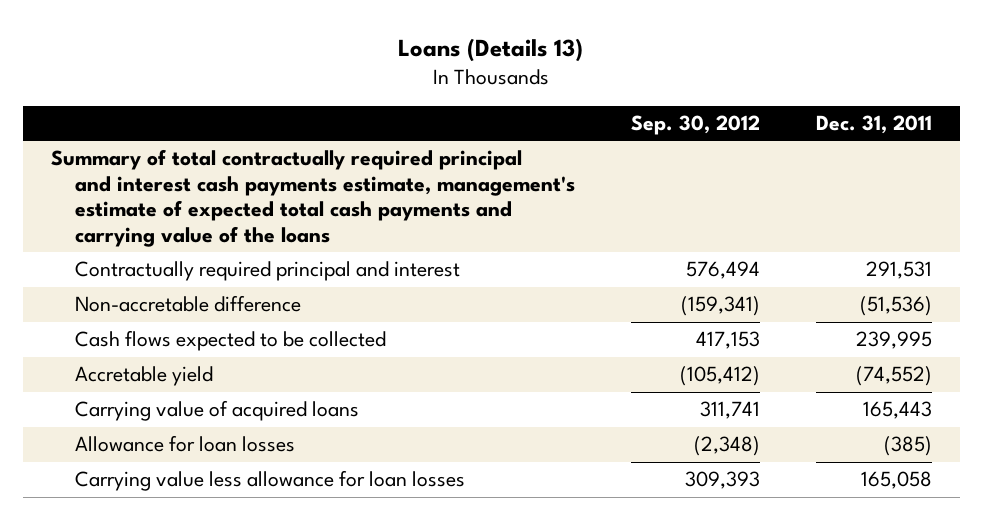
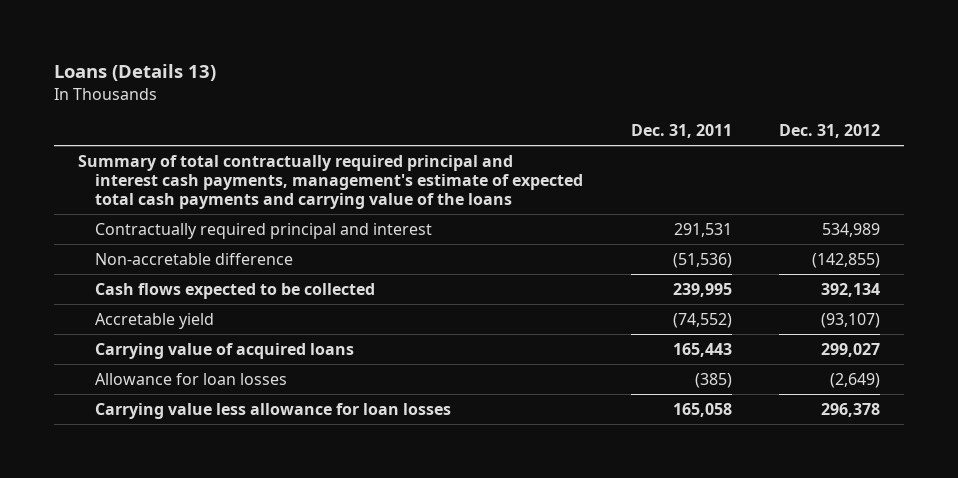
- | Sep. 30, 2012 | Dec. 31, 2011
+ | Dec. 31, 2011 | Dec. 31, 2012
- Summary of total contractually required principal and interest cash payments estimate, management's estimate of expected total cash payments and carrying value of the loans
+ Summary of total contractually required principal and interest cash payments, management's estimate of expected total cash payments and carrying value of the loans

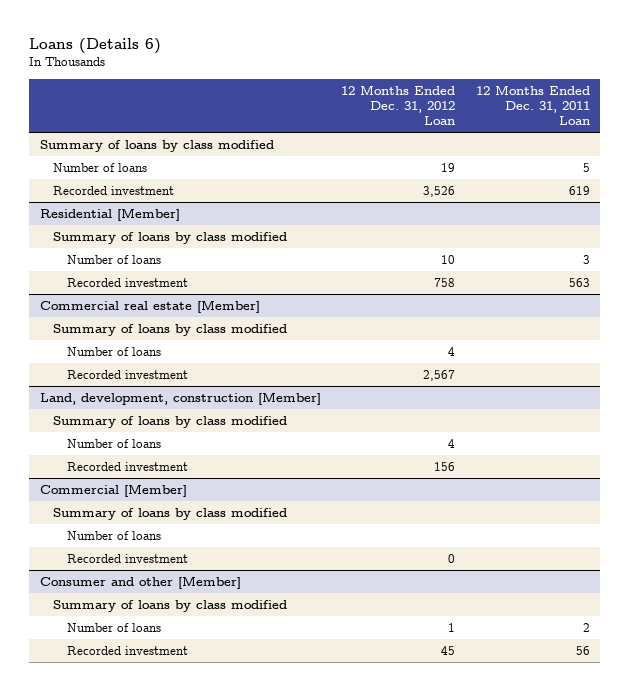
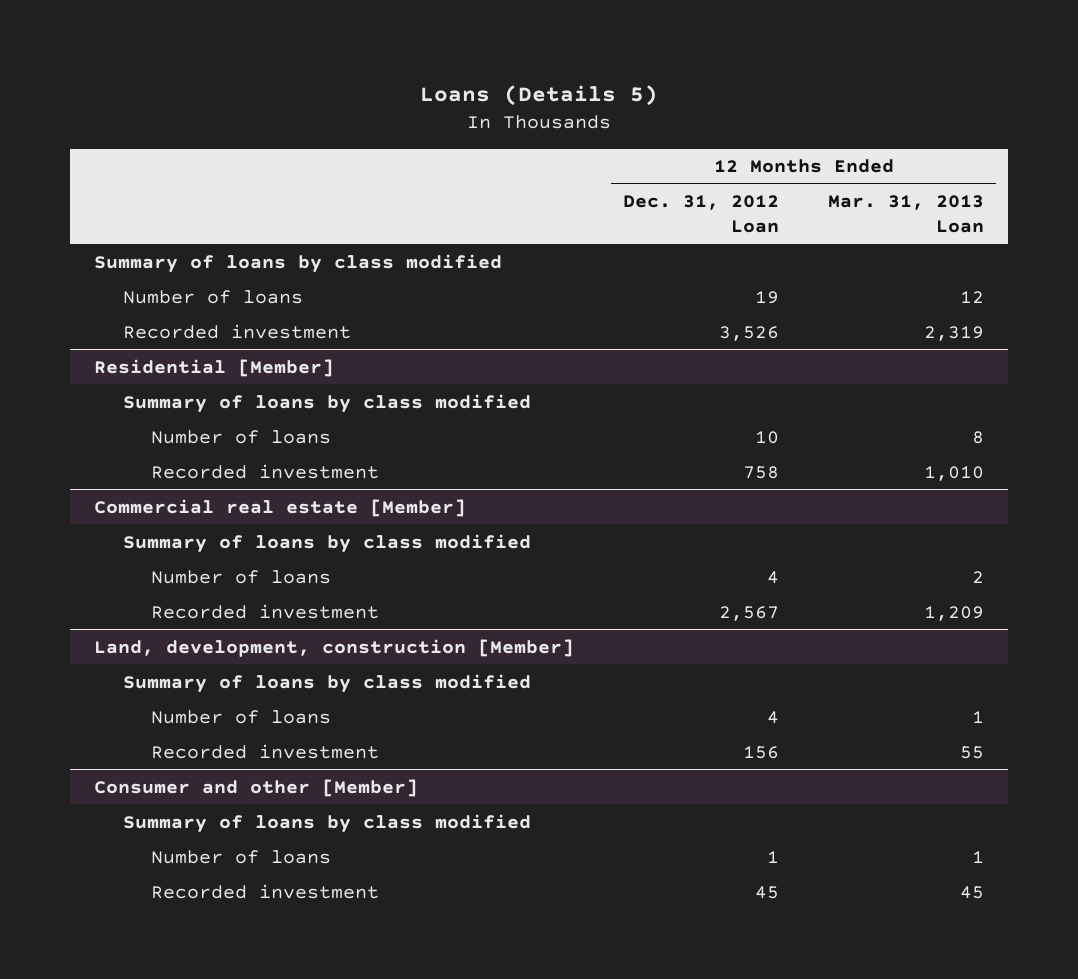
- Loans (Details 6)
+ Loans (Details 5)
- | 12 Months Ended Dec. 31, 2012 Loan | 12 Months Ended Dec. 31, 2011 Loan
+ | 12 Months Ended Dec. 31, 2012 Loan | 12 Months Ended Mar. 31, 2013 Loan
- Commercial [Member]
- Summary of loans by class modified
- Number of loans
- Recorded investment | 0 |

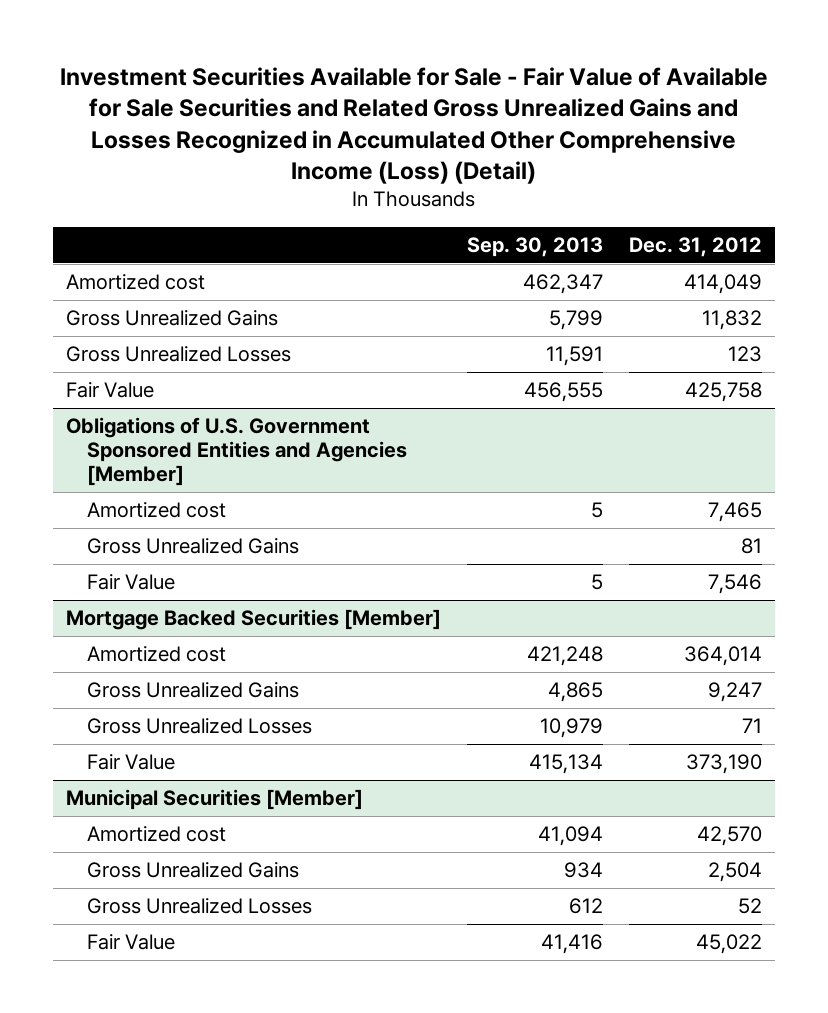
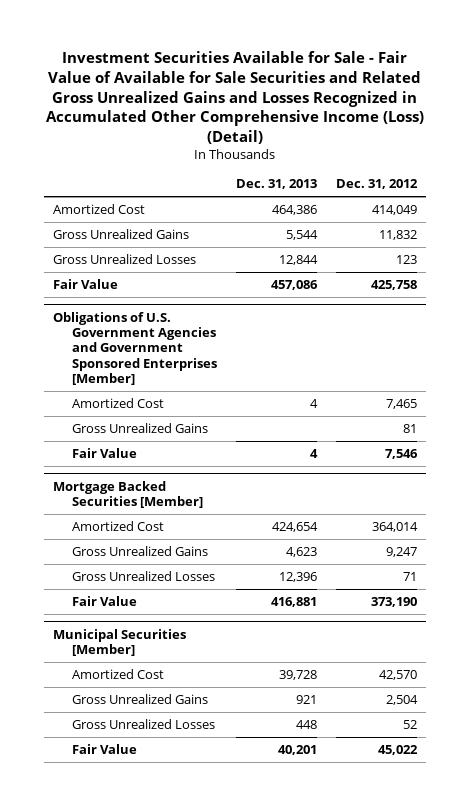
- | Sep. 30, 2013 | Dec. 31, 2012
+ | Dec. 31, 2013 | Dec. 31, 2012
- Amortized cost | 462,347 | 414,049
+ Amortized Cost | 464,386 | 414,049
- Obligations of U.S. Government Sponsored Entities and Agencies [Member]
- Amortized cost | 5 | 7,465
+ Obligations of U.S. Government Agencies and Government Sponsored Enterprises [Member]
+ Amortized Cost | 4 | 7,465
@ Mortgage Backed Securities [Member]
- Amortized cost | 421,248 | 364,014
+ Amortized Cost | 424,654 | 364,014
@ Municipal Securities [Member]
- Amortized cost | 41,094 | 42,570
+ Amortized Cost | 39,728 | 42,570

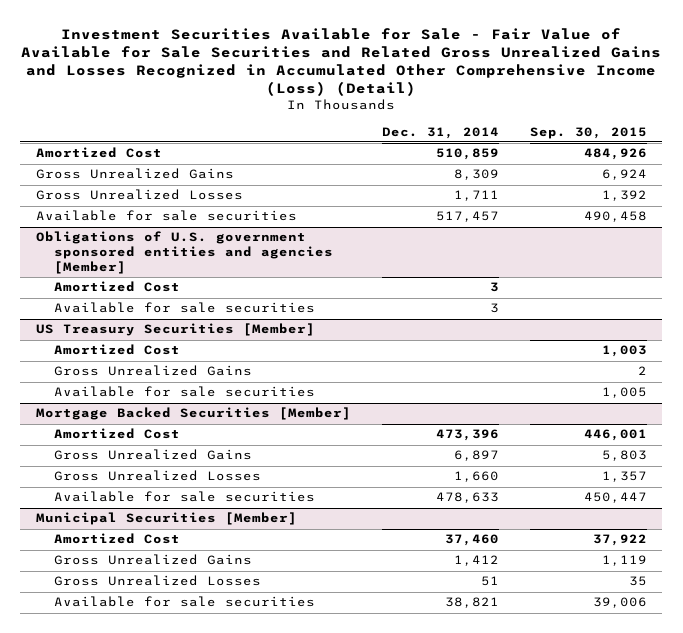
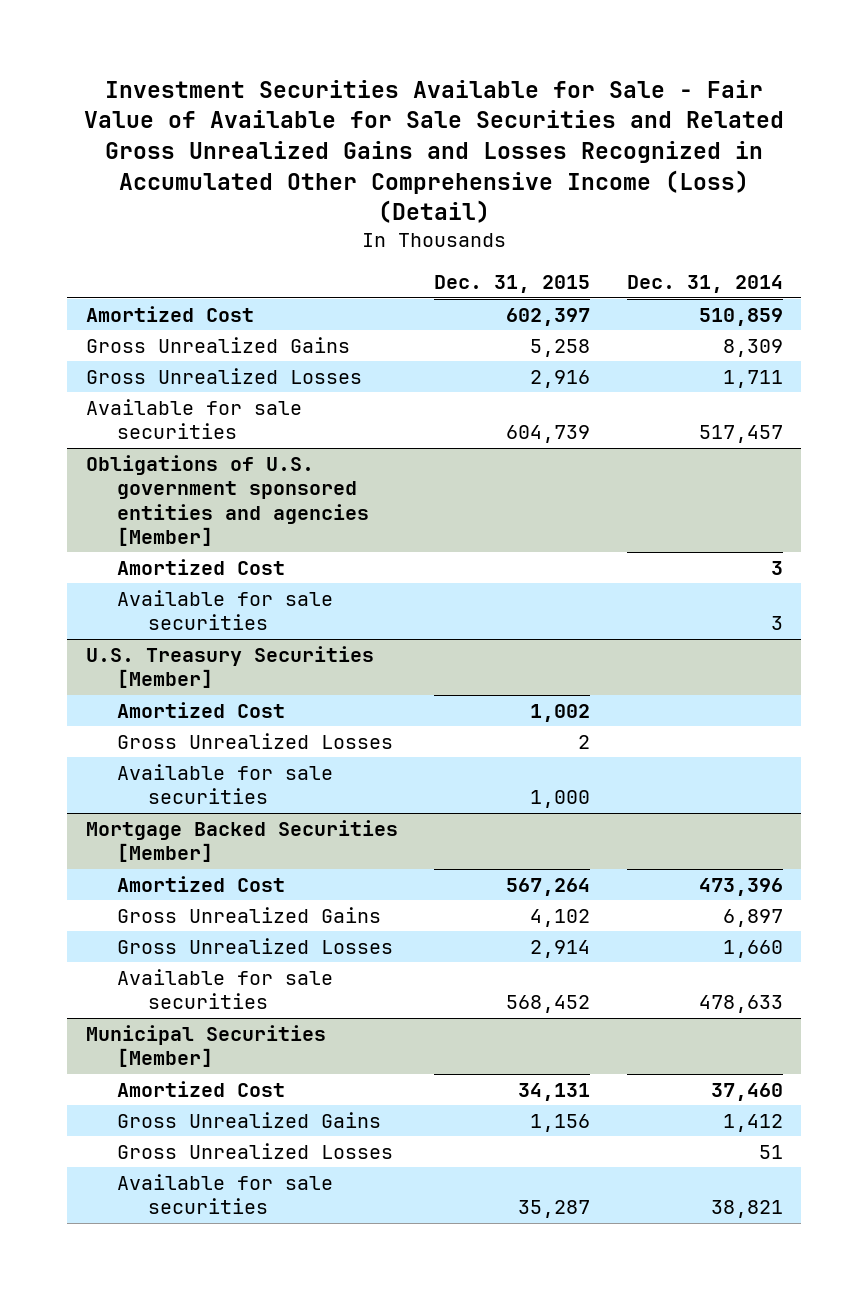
- | Dec. 31, 2014 | Sep. 30, 2015
+ | Dec. 31, 2015 | Dec. 31, 2014
- US Treasury Securities [Member]
+ U.S. Treasury Securities [Member]
- Gross Unrealized Gains | | 2
+ Gross Unrealized Losses | 2 |

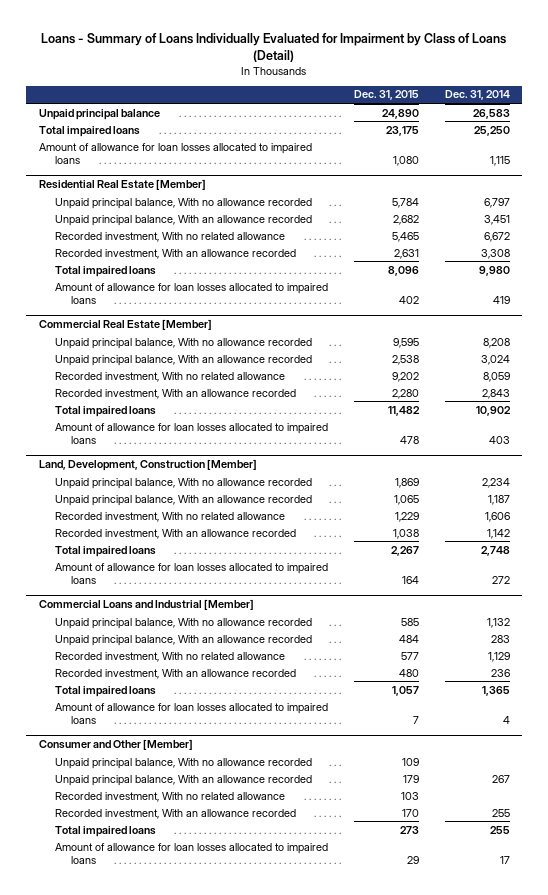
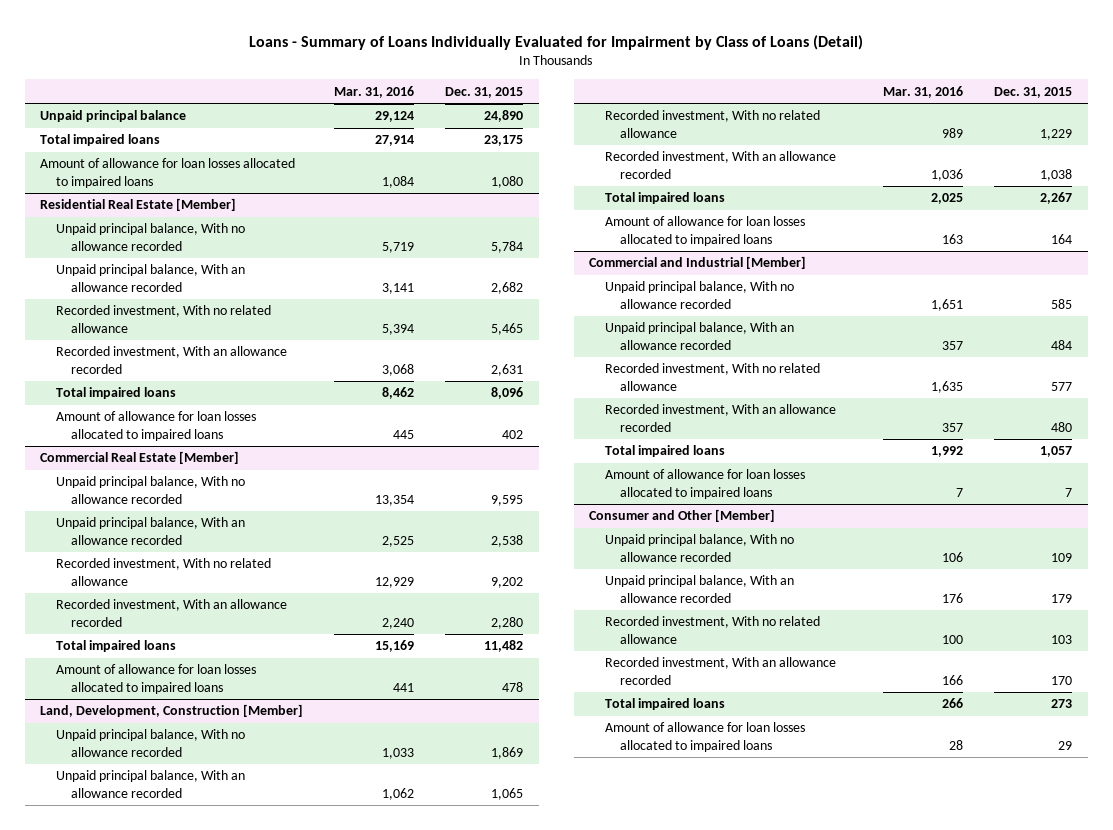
- | Dec. 31, 2015 | Dec. 31, 2014
+ | Mar. 31, 2016 | Dec. 31, 2015
- Commercial Loans and Industrial [Member]
+ Commercial and Industrial [Member]

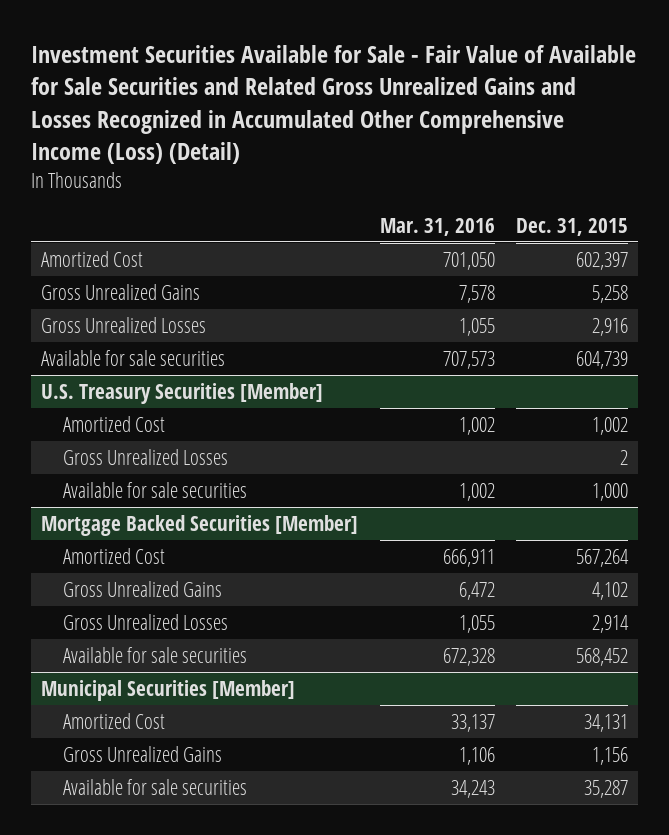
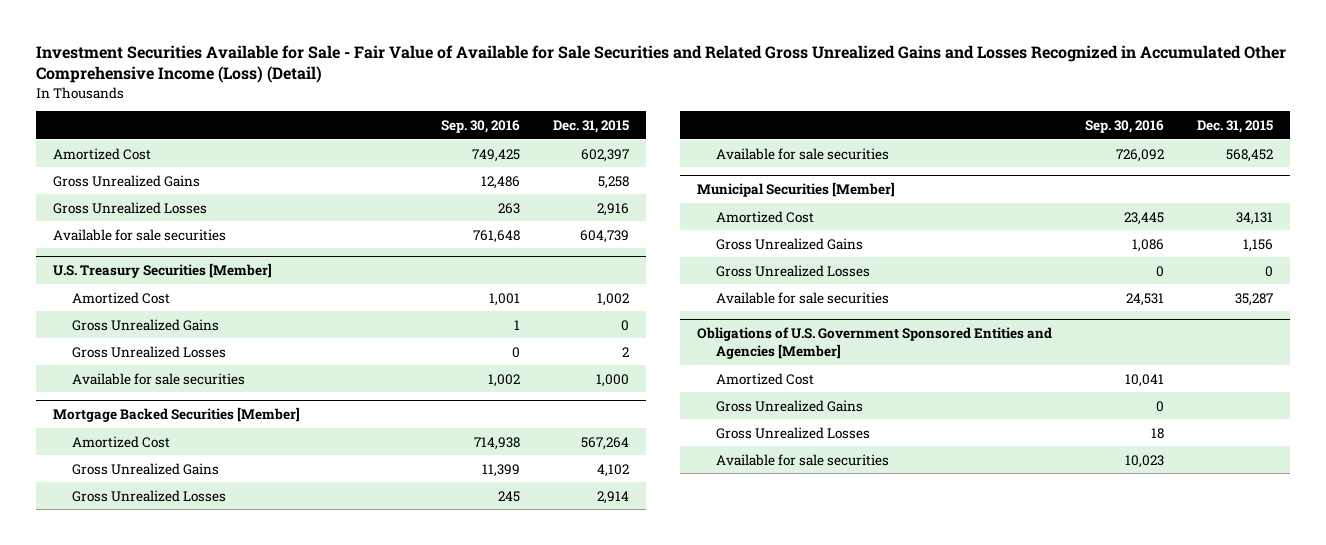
- | Mar. 31, 2016 | Dec. 31, 2015
+ | Sep. 30, 2016 | Dec. 31, 2015
@ U.S. Treasury Securities [Member]
+ Gross Unrealized Gains | 1 | 0
@ Municipal Securities [Member]
+ Gross Unrealized Losses | 0 | 0
+ Obligations of U.S. Government Sponsored Entities and Agencies [Member]
+ Amortized Cost | 10,041 |
+ Gross Unrealized Gains | 0 |
+ Gross Unrealized Losses | 18 |
+ Available for sale securities | 10,023 |

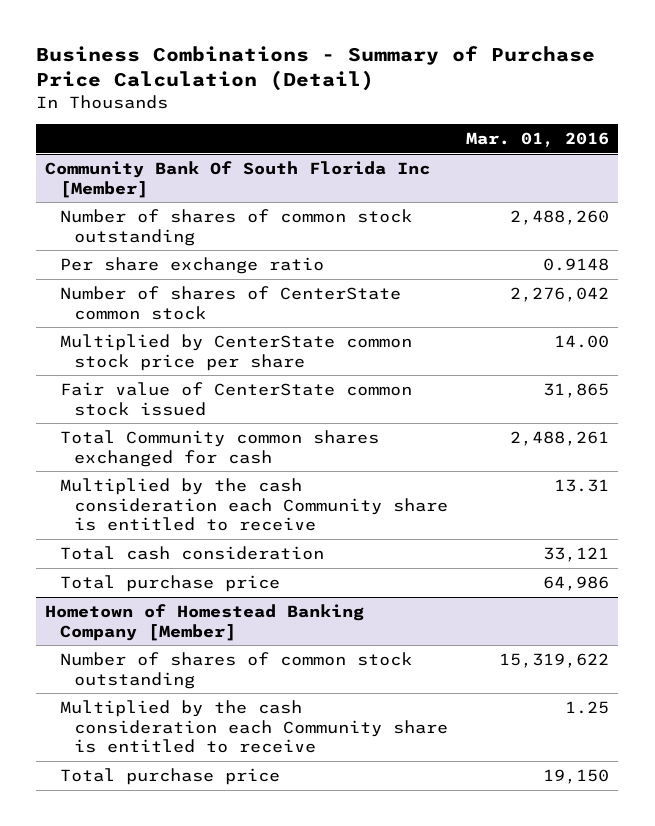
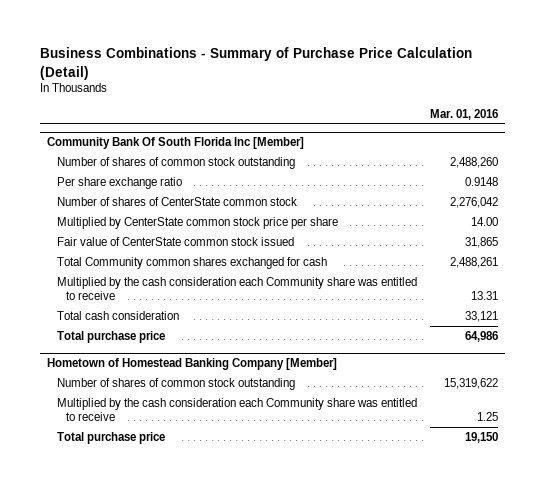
@ Community Bank Of South Florida Inc [Member]
- Multiplied by the cash consideration each Community share is entitled to receive | 13.31
+ Multiplied by the cash consideration each Community share was entitled to receive | 13.31
@ Hometown of Homestead Banking Company [Member]
- Multiplied by the cash consideration each Community share is entitled to receive | 1.25
+ Multiplied by the cash consideration each Community share was entitled to receive | 1.25

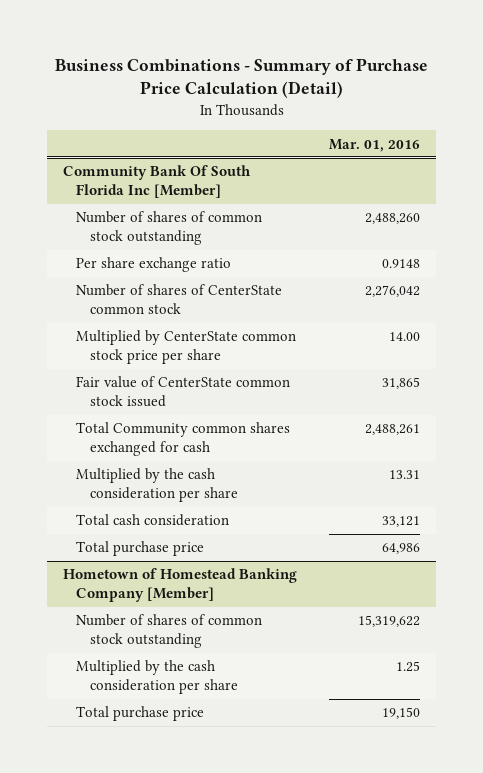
@ Community Bank Of South Florida Inc [Member]
- Multiplied by the cash consideration each Community share was entitled to receive | 13.31
+ Multiplied by the cash consideration per share | 13.31
@ Hometown of Homestead Banking Company [Member]
- Multiplied by the cash consideration each Community share was entitled to receive | 1.25
+ Multiplied by the cash consideration per share | 1.25

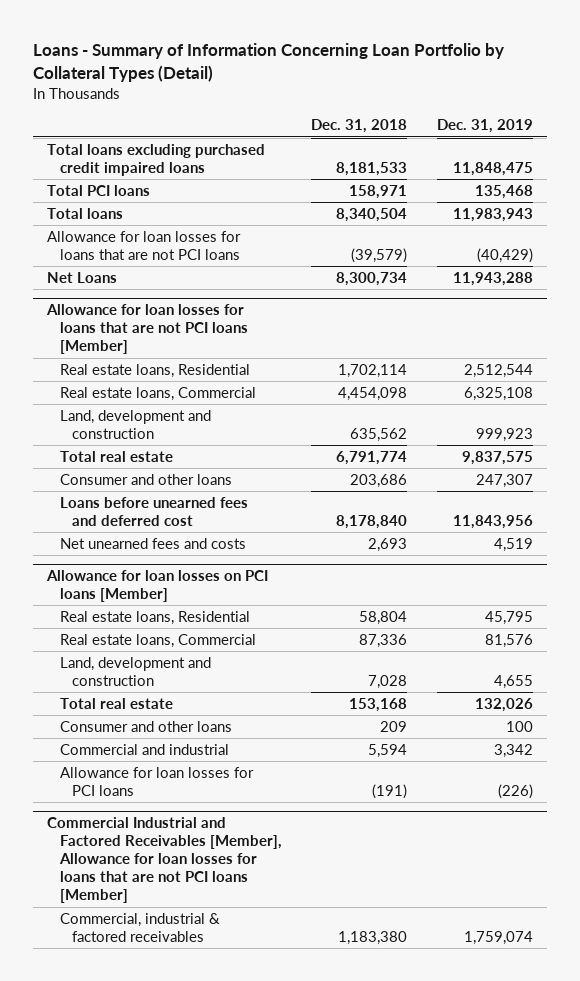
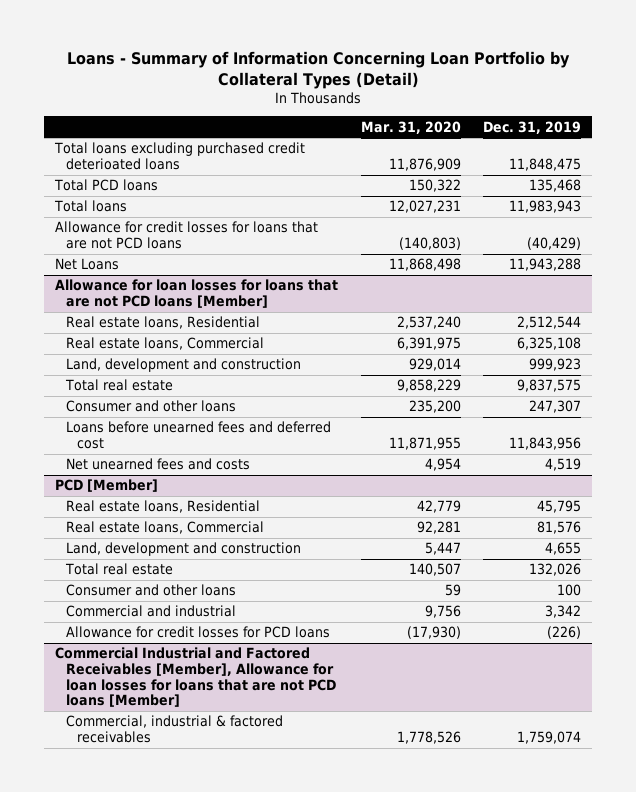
- | Dec. 31, 2018 | Dec. 31, 2019
+ | Mar. 31, 2020 | Dec. 31, 2019
- Total loans excluding purchased credit impaired loans | 8,181,533 | 11,848,475
- Total PCI loans | 158,971 | 135,468
+ Total loans excluding purchased credit deterioated loans | 11,876,909 | 11,848,475
+ Total PCD loans | 150,322 | 135,468
- Allowance for loan losses for loans that are not PCI loans | (39,579) | (40,429)
+ Allowance for credit losses for loans that are not PCD loans | (140,803) | (40,429)
- Allowance for loan losses for loans that are not PCI loans [Member]
+ Allowance for loan losses for loans that are not PCD loans [Member]
- Allowance for loan losses on PCI loans [Member]
+ PCD [Member]
- Allowance for loan losses for PCI loans | (191) | (226)
- Commercial Industrial and Factored Receivables [Member], Allowance for loan losses for loans that are not PCI loans [Member]
+ Allowance for credit losses for PCD loans | (17,930) | (226)
+ Commercial Industrial and Factored Receivables [Member], Allowance for loan losses for loans that are not PCD loans [Member]

